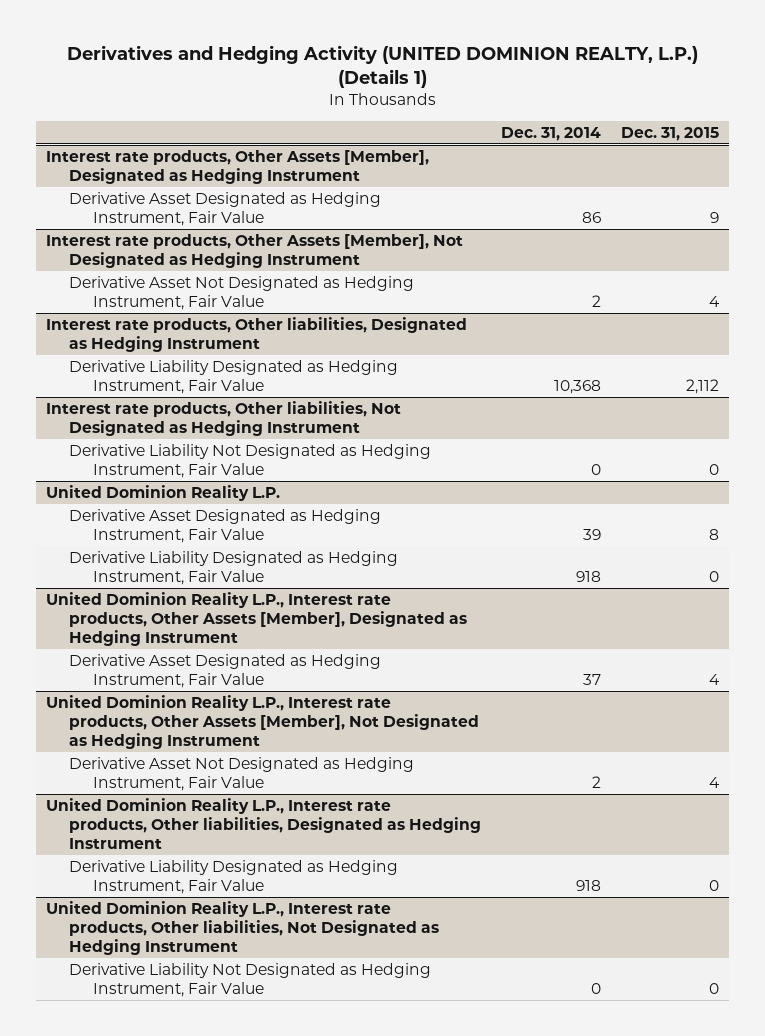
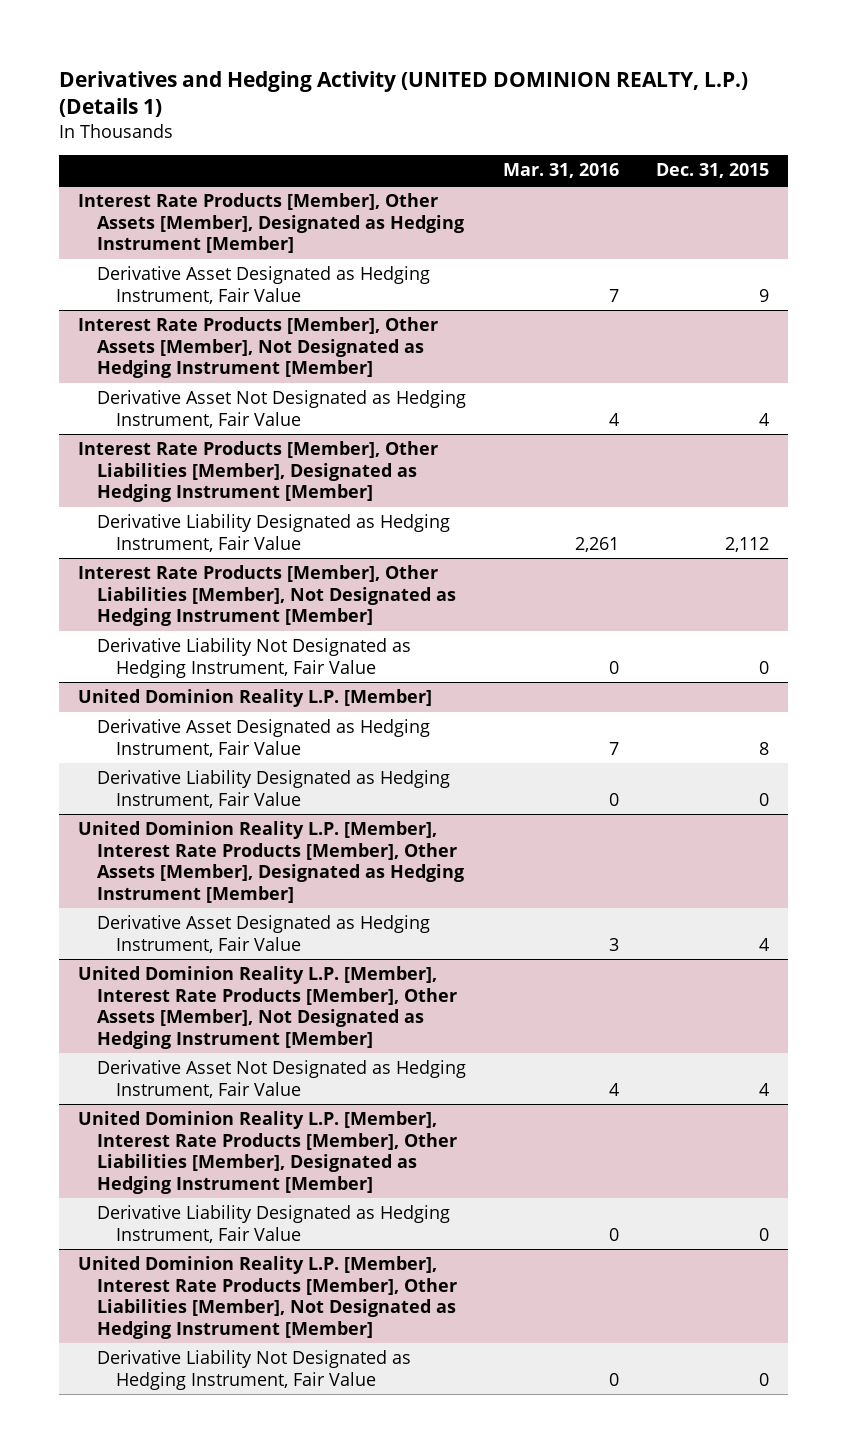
- | Dec. 31, 2014 | Dec. 31, 2015
+ | Mar. 31, 2016 | Dec. 31, 2015
- Interest rate products, Other Assets [Member], Designated as Hedging Instrument
+ Interest Rate Products [Member], Other Assets [Member], Designated as Hedging Instrument [Member]
- Interest rate products, Other Assets [Member], Not Designated as Hedging Instrument
+ Interest Rate Products [Member], Other Assets [Member], Not Designated as Hedging Instrument [Member]
- Interest rate products, Other liabilities, Designated as Hedging Instrument
+ Interest Rate Products [Member], Other Liabilities [Member], Designated as Hedging Instrument [Member]
- Interest rate products, Other liabilities, Not Designated as Hedging Instrument
+ Interest Rate Products [Member], Other Liabilities [Member], Not Designated as Hedging Instrument [Member]
- United Dominion Reality L.P.
+ United Dominion Reality L.P. [Member]
- United Dominion Reality L.P., Interest rate products, Other Assets [Member], Designated as Hedging Instrument
+ United Dominion Reality L.P. [Member], Interest Rate Products [Member], Other Assets [Member], Designated as Hedging Instrument [Member]
- United Dominion Reality L.P., Interest rate products, Other Assets [Member], Not Designated as Hedging Instrument
+ United Dominion Reality L.P. [Member], Interest Rate Products [Member], Other Assets [Member], Not Designated as Hedging Instrument [Member]
- United Dominion Reality L.P., Interest rate products, Other liabilities, Designated as Hedging Instrument
+ United Dominion Reality L.P. [Member], Interest Rate Products [Member], Other Liabilities [Member], Designated as Hedging Instrument [Member]
- United Dominion Reality L.P., Interest rate products, Other liabilities, Not Designated as Hedging Instrument
+ United Dominion Reality L.P. [Member], Interest Rate Products [Member], Other Liabilities [Member], Not Designated as Hedging Instrument [Member]

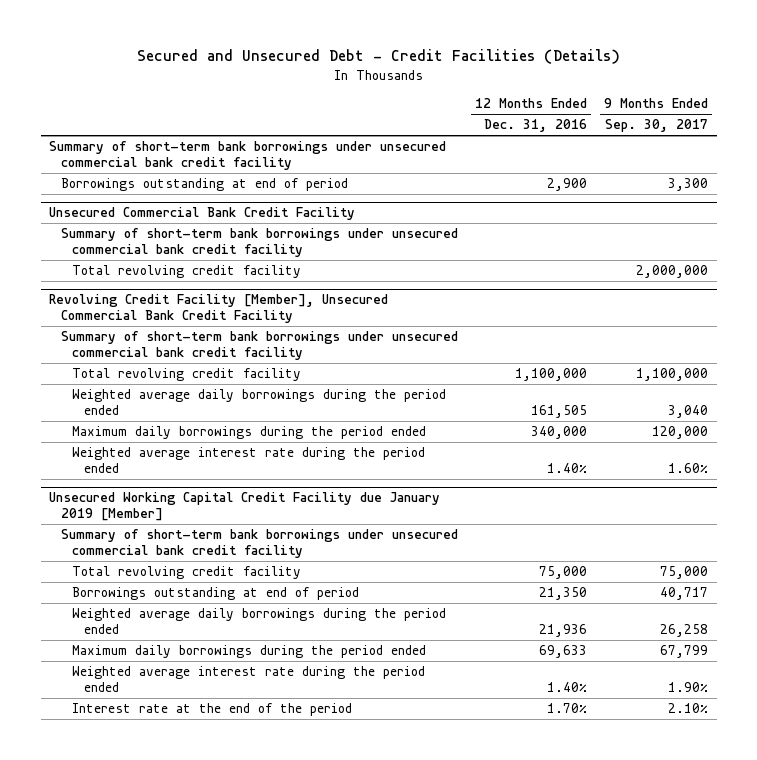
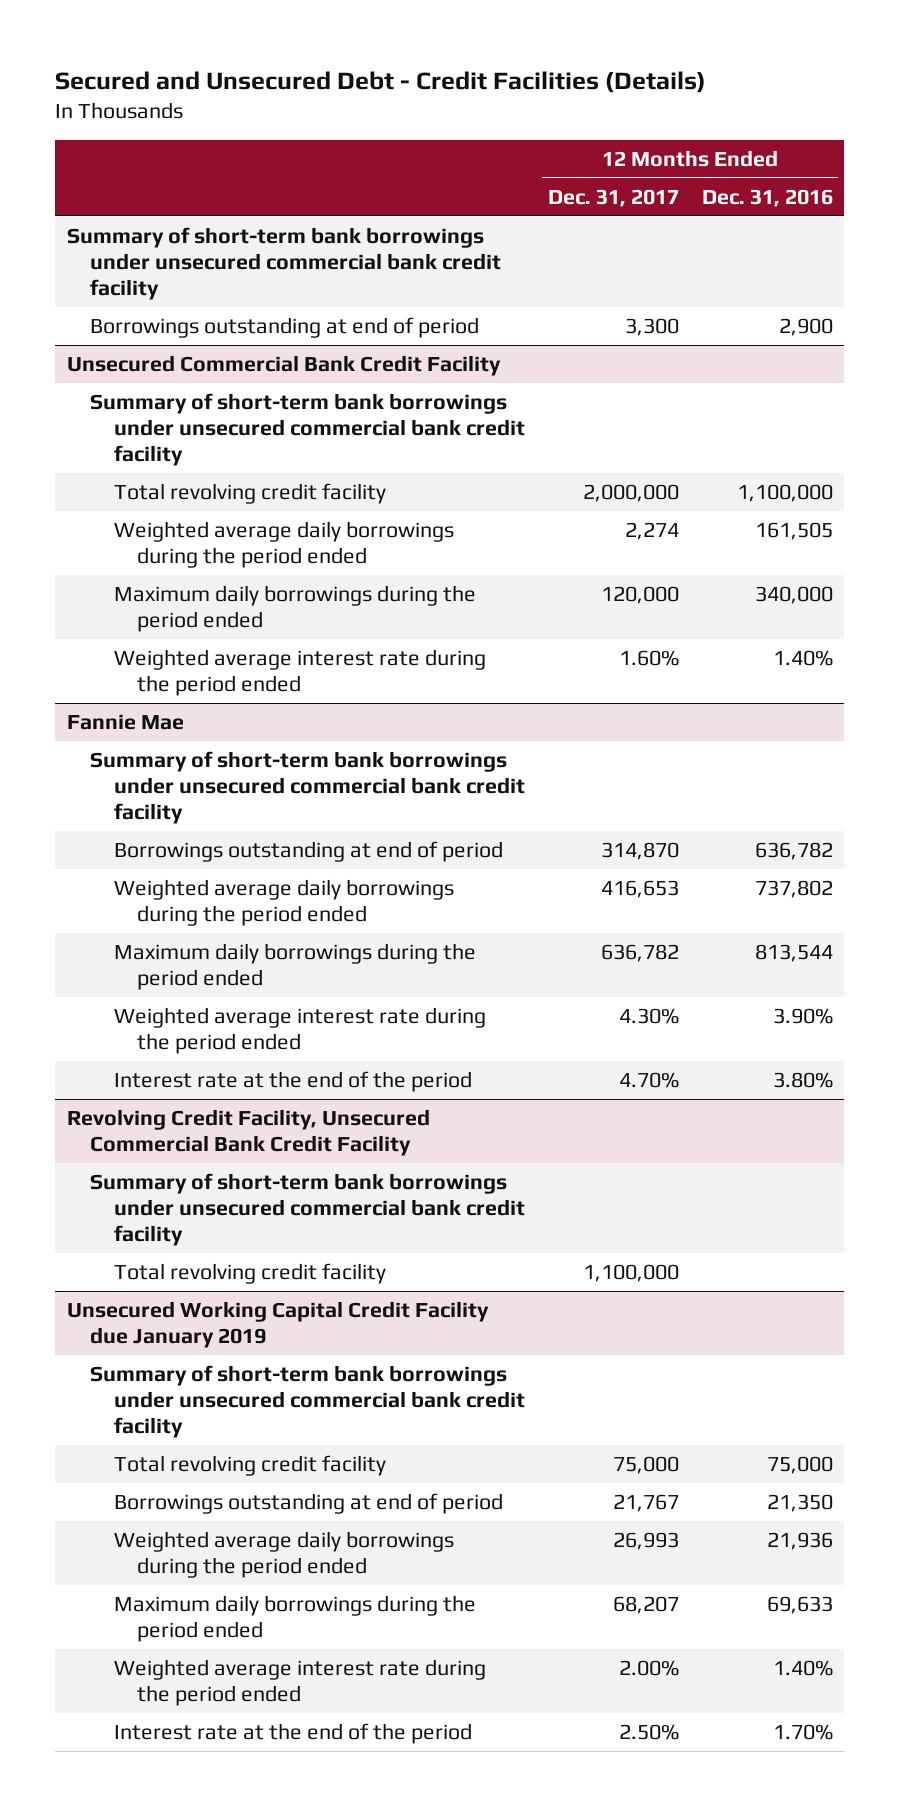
- | 12 Months Ended Dec. 31, 2016 | 9 Months Ended Sep. 30, 2017
+ | 12 Months Ended Dec. 31, 2017 | 12 Months Ended Dec. 31, 2016
@ Unsecured Commercial Bank Credit Facility
- Total revolving credit facility | | 2,000,000
- Revolving Credit Facility [Member], Unsecured Commercial Bank Credit Facility
- Summary of short-term bank borrowings under unsecured commercial bank credit facility
- Unsecured Working Capital Credit Facility due January 2019 [Member]
+ Fannie Mae
+ Borrowings outstanding at end of period | 314,870 | 636,782
+ Weighted average daily borrowings during the period ended | 416,653 | 737,802
+ Maximum daily borrowings during the period ended | 636,782 | 813,544
+ Weighted average interest rate during the period ended | 4.30% | 3.90%
+ Interest rate at the end of the period | 4.70% | 3.80%
+ Revolving Credit Facility, Unsecured Commercial Bank Credit Facility
+ Summary of short-term bank borrowings under unsecured commercial bank credit facility
+ Total revolving credit facility | 1,100,000 |
+ Unsecured Working Capital Credit Facility due January 2019
+ Summary of short-term bank borrowings under unsecured commercial bank credit facility

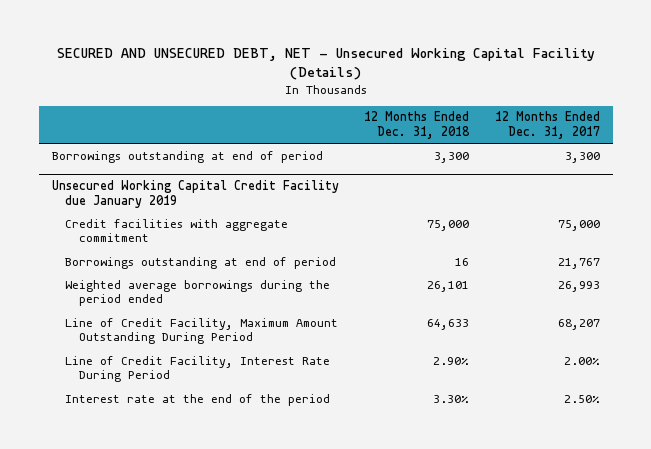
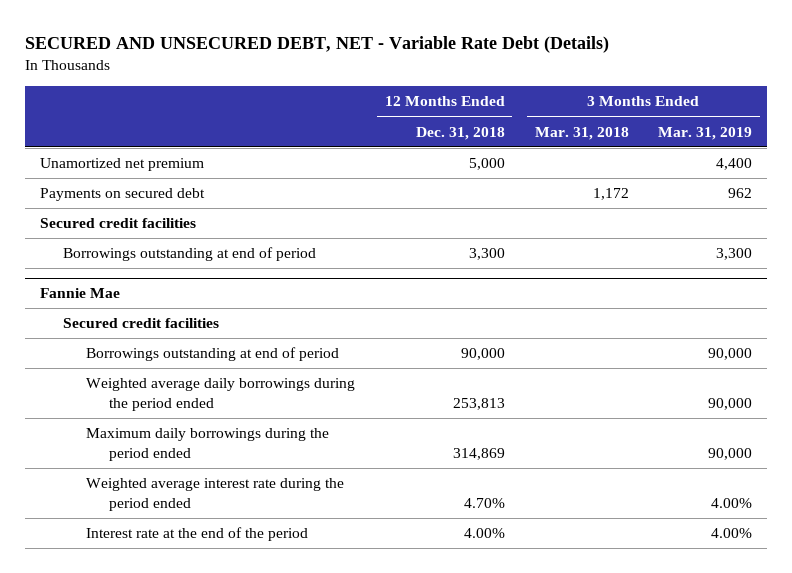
- SECURED AND UNSECURED DEBT, NET - Unsecured Working Capital Facility (Details)
+ SECURED AND UNSECURED DEBT, NET - Variable Rate Debt (Details)
- | 12 Months Ended Dec. 31, 2018 | 12 Months Ended Dec. 31, 2017
+ | 12 Months Ended Dec. 31, 2018 | 3 Months Ended Mar. 31, 2018 | 3 Months Ended Mar. 31, 2019
+ Unamortized net premium | 5,000 | | 4,400
+ Payments on secured debt | | 1,172 | 962
+ Secured credit facilities
- Unsecured Working Capital Credit Facility due January 2019
- Credit facilities with aggregate commitment | 75,000 | 75,000
- Borrowings outstanding at end of period | 16 | 21,767
- Weighted average borrowings during the period ended | 26,101 | 26,993
- Line of Credit Facility, Maximum Amount Outstanding During Period | 64,633 | 68,207
- Line of Credit Facility, Interest Rate During Period | 2.90% | 2.00%
- Interest rate at the end of the period | 3.30% | 2.50%
+ Fannie Mae
+ Secured credit facilities
+ Borrowings outstanding at end of period | 90,000 | | 90,000
+ Weighted average daily borrowings during the period ended | 253,813 | | 90,000
+ Maximum daily borrowings during the period ended | 314,869 | | 90,000
+ Weighted average interest rate during the period ended | 4.70% | | 4.00%
+ Interest rate at the end of the period | 4.00% | | 4.00%

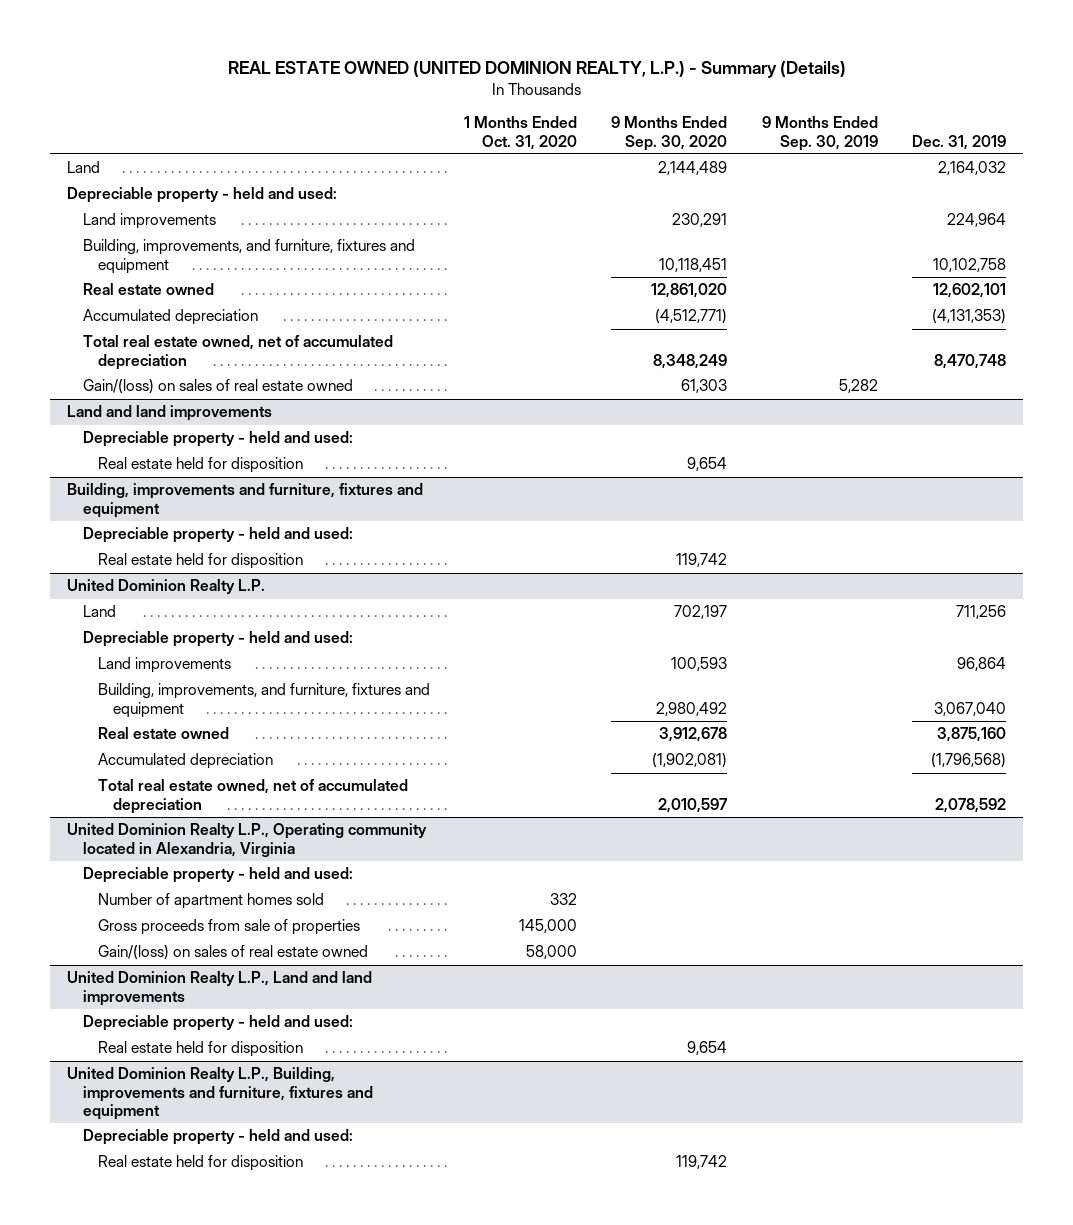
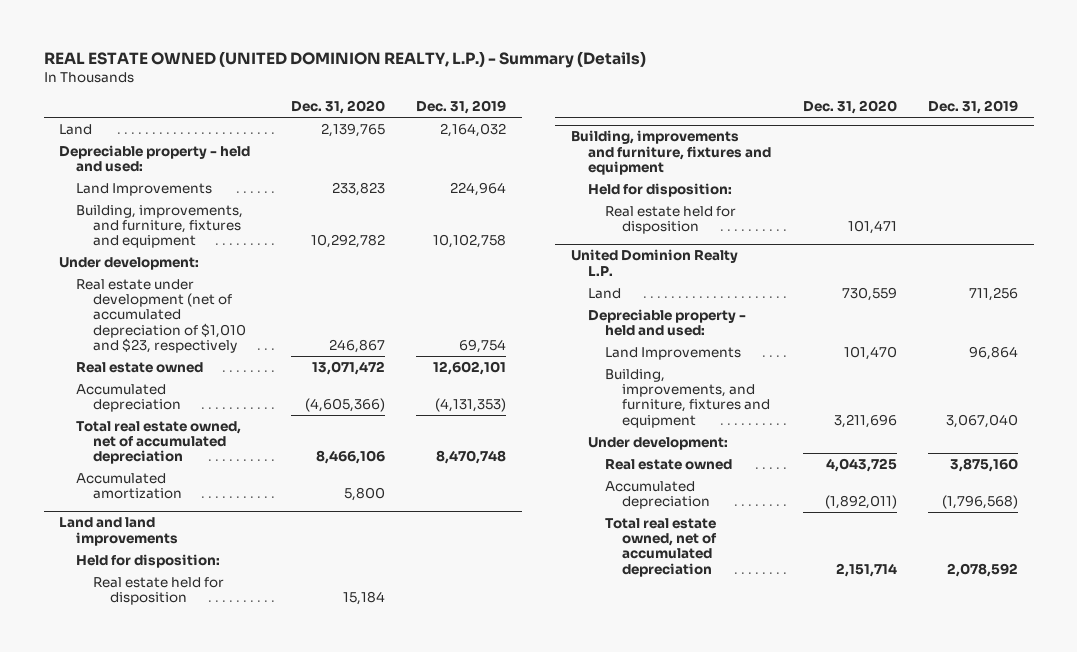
- | 1 Months Ended Oct. 31, 2020 | 9 Months Ended Sep. 30, 2020 | 9 Months Ended Sep. 30, 2019 | Dec. 31, 2019
+ | Dec. 31, 2020 | Dec. 31, 2019
- Land improvements | | 230,291 | | 224,964
+ Land Improvements | 233,823 | 224,964
+ Under development:
+ Real estate under development (net of accumulated depreciation of $1,010 and $23, respectively | 246,867 | 69,754
- Gain/(loss) on sales of real estate owned | | 61,303 | 5,282 |
+ Accumulated amortization | 5,800 |
@ Land and land improvements
- Depreciable property - held and used:
+ Held for disposition:
@ Building, improvements and furniture, fixtures and equipment
- Depreciable property - held and used:
+ Held for disposition:
@ United Dominion Realty L.P.
- Land improvements | | 100,593 | | 96,864
+ Land Improvements | 101,470 | 96,864
+ Under development:
- United Dominion Realty L.P., Operating community located in Alexandria, Virginia
- Depreciable property - held and used:
- Number of apartment homes sold | 332 | | |
- Gross proceeds from sale of properties | 145,000 | | |
- Gain/(loss) on sales of real estate owned | 58,000 | | |
- United Dominion Realty L.P., Land and land improvements
- Depreciable property - held and used:
- Real estate held for disposition | | 9,654 | |
- United Dominion Realty L.P., Building, improvements and furniture, fixtures and equipment
- Depreciable property - held and used:
- Real estate held for disposition | | 119,742 | |

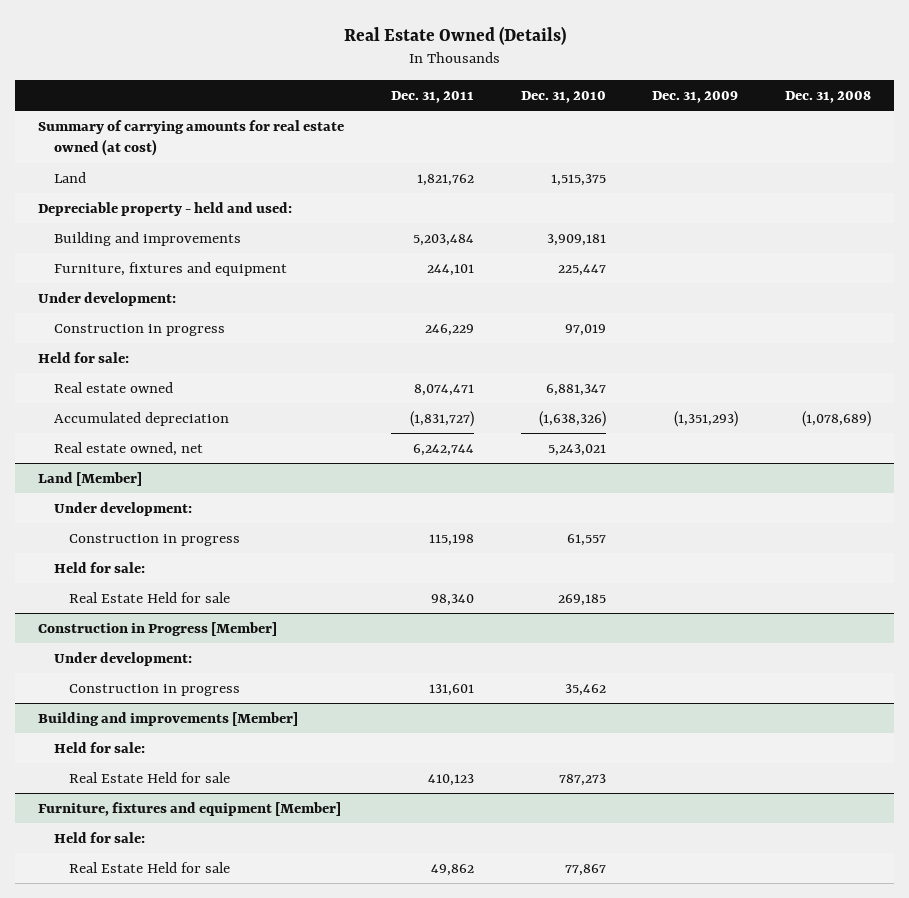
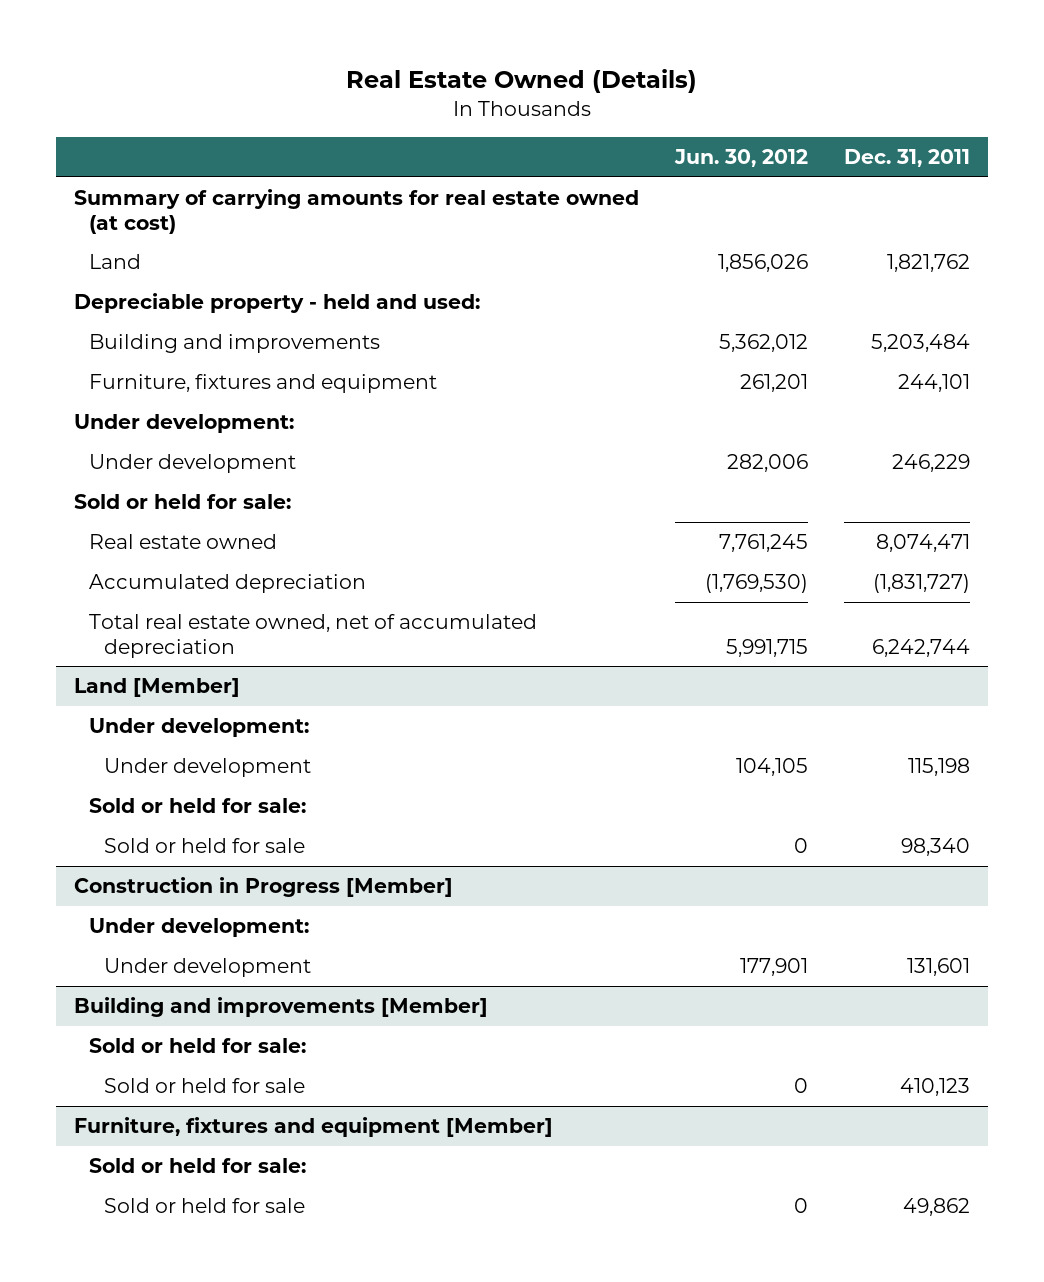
- | Dec. 31, 2011 | Dec. 31, 2010 | Dec. 31, 2009 | Dec. 31, 2008
+ | Jun. 30, 2012 | Dec. 31, 2011
- Construction in progress | 246,229 | 97,019 | |
- Held for sale:
+ Under development | 282,006 | 246,229
+ Sold or held for sale:
- Real estate owned, net | 6,242,744 | 5,243,021 | |
+ Total real estate owned, net of accumulated depreciation | 5,991,715 | 6,242,744
@ Land [Member]
- Construction in progress | 115,198 | 61,557 | |
- Held for sale:
- Real Estate Held for sale | 98,340 | 269,185 | |
+ Under development | 104,105 | 115,198
+ Sold or held for sale:
+ Sold or held for sale | 0 | 98,340
@ Construction in Progress [Member]
- Construction in progress | 131,601 | 35,462 | |
+ Under development | 177,901 | 131,601
@ Building and improvements [Member]
- Held for sale:
- Real Estate Held for sale | 410,123 | 787,273 | |
+ Sold or held for sale:
+ Sold or held for sale | 0 | 410,123
@ Furniture, fixtures and equipment [Member]
- Held for sale:
- Real Estate Held for sale | 49,862 | 77,867 | |
+ Sold or held for sale:
+ Sold or held for sale | 0 | 49,862

